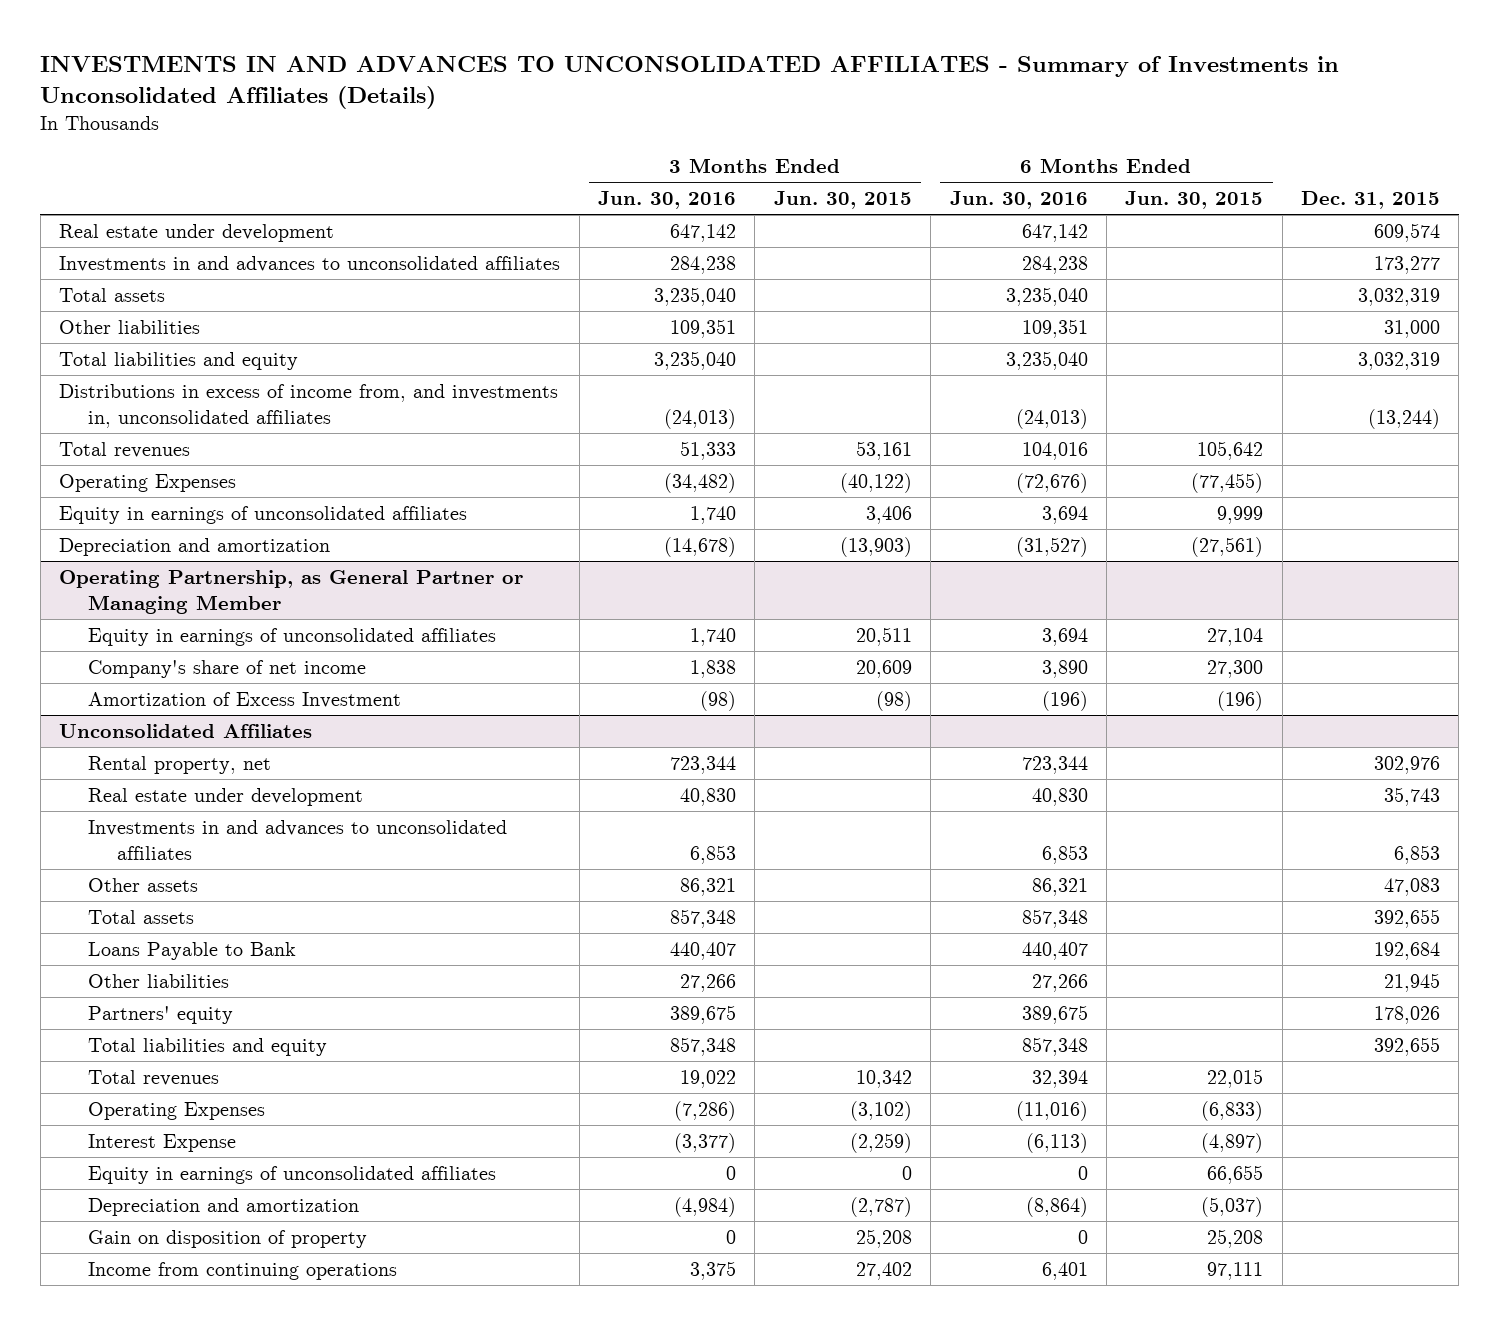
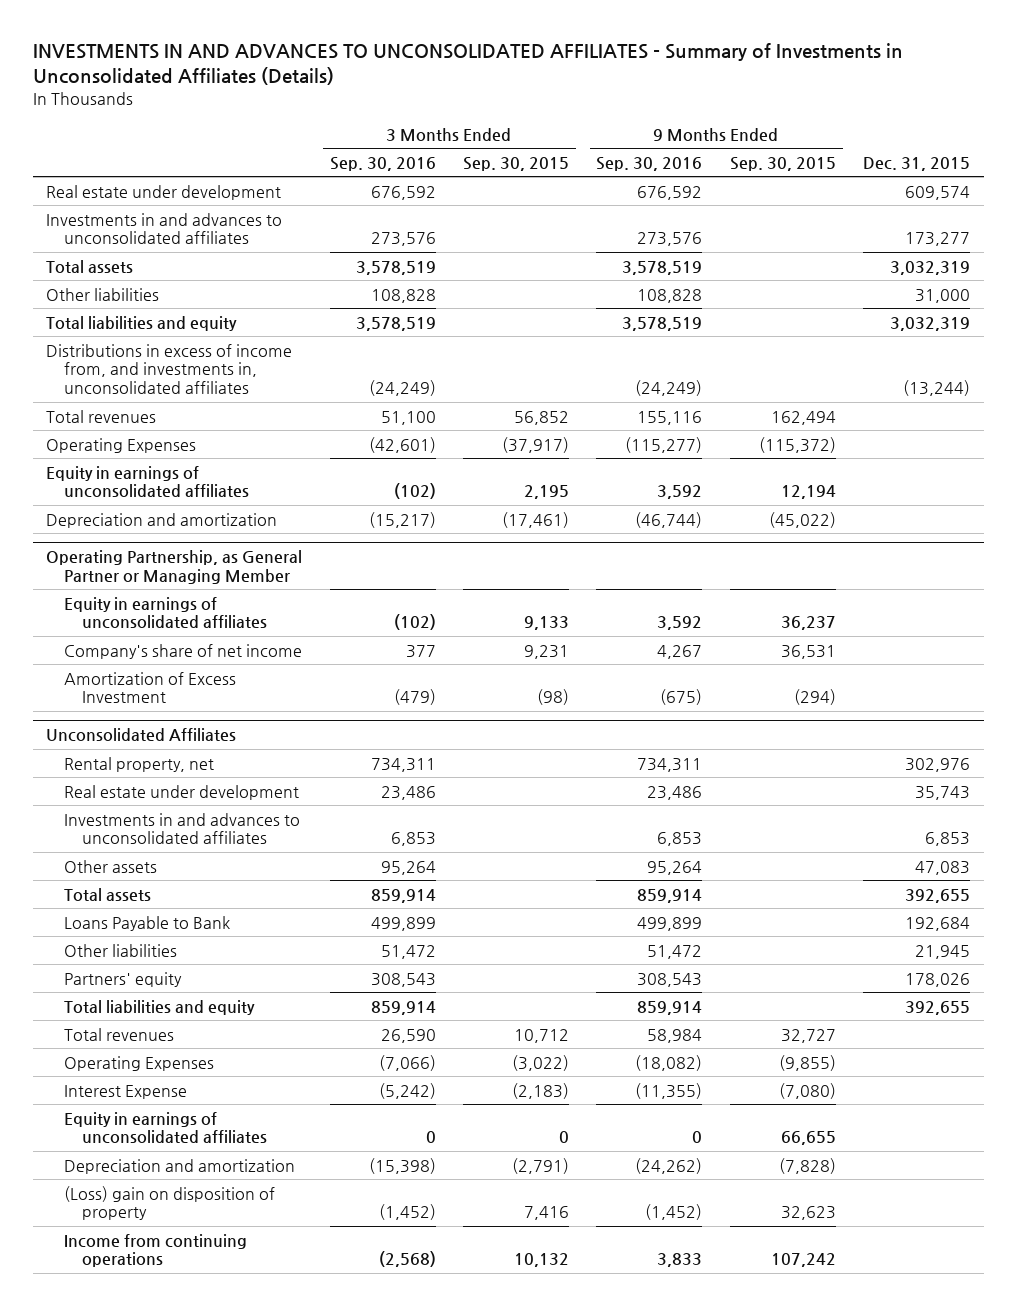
- | 3 Months Ended Jun. 30, 2016 | 3 Months Ended Jun. 30, 2015 | 6 Months Ended Jun. 30, 2016 | 6 Months Ended Jun. 30, 2015 | Dec. 31, 2015
+ | 3 Months Ended Sep. 30, 2016 | 3 Months Ended Sep. 30, 2015 | 9 Months Ended Sep. 30, 2016 | 9 Months Ended Sep. 30, 2015 | Dec. 31, 2015
@ Unconsolidated Affiliates
- Gain on disposition of property | 0 | 25,208 | 0 | 25,208 |
+ (Loss) gain on disposition of property | (1,452) | 7,416 | (1,452) | 32,623 |

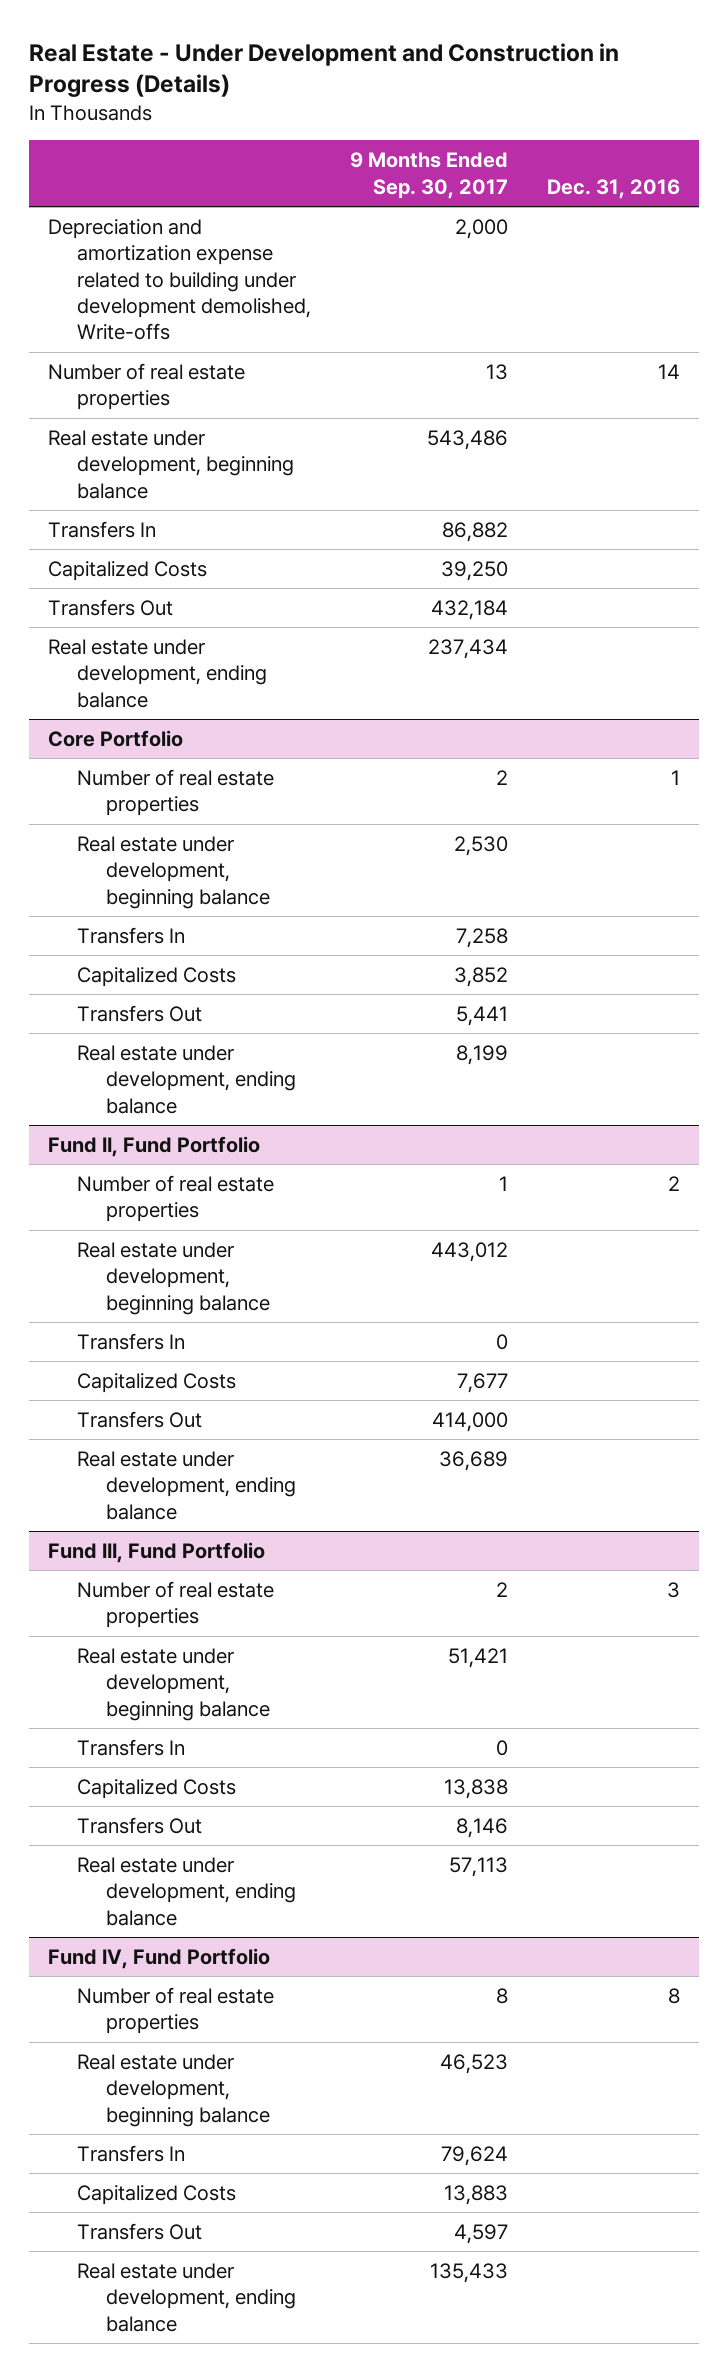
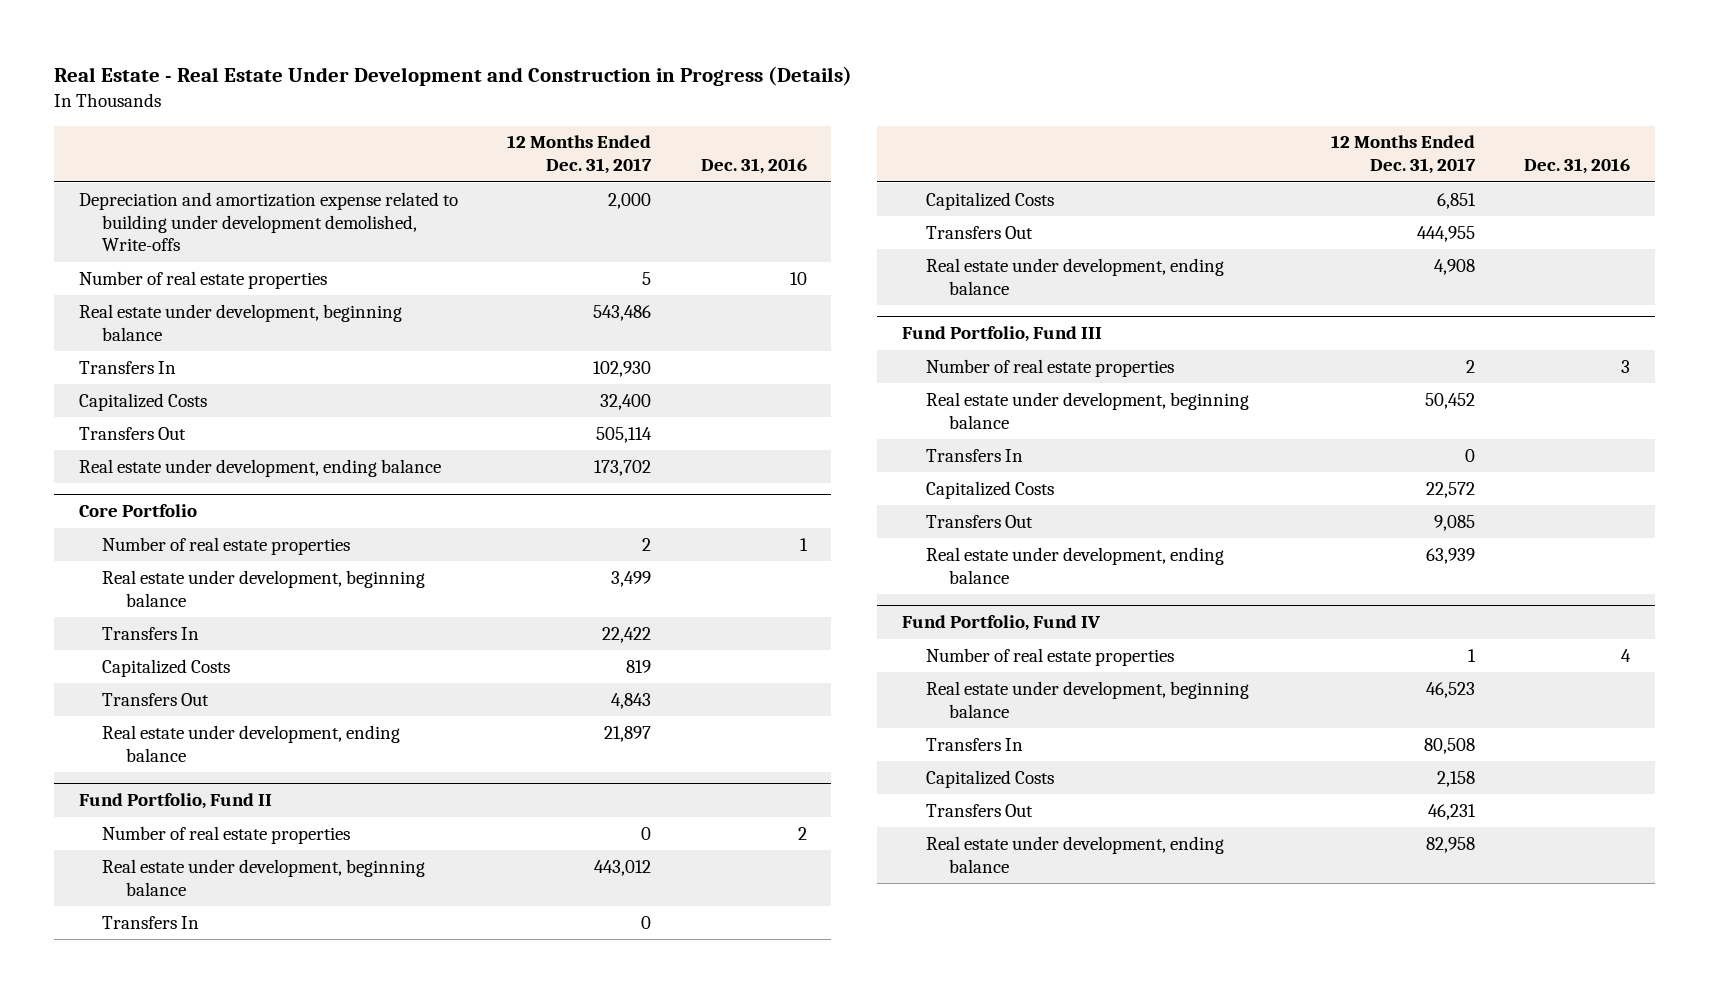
- Real Estate - Under Development and Construction in Progress (Details)
+ Real Estate - Real Estate Under Development and Construction in Progress (Details)
- | 9 Months Ended Sep. 30, 2017 | Dec. 31, 2016
+ | 12 Months Ended Dec. 31, 2017 | Dec. 31, 2016
- Number of real estate properties | 13 | 14
+ Number of real estate properties | 5 | 10
- Fund II, Fund Portfolio
+ Fund Portfolio, Fund II
- Fund III, Fund Portfolio
+ Fund Portfolio, Fund III
- Fund IV, Fund Portfolio
- Number of real estate properties | 8 | 8
+ Fund Portfolio, Fund IV
+ Number of real estate properties | 1 | 4

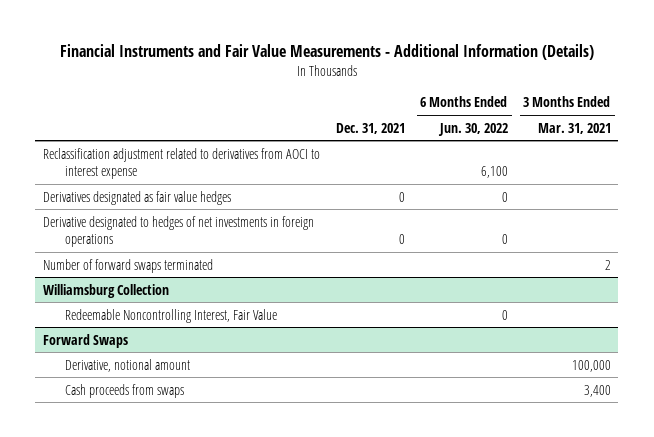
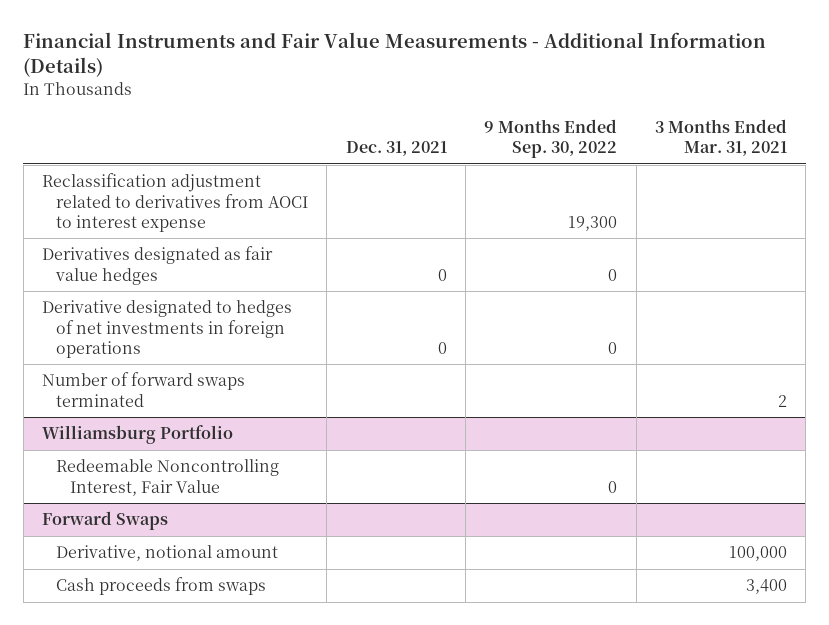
- | Dec. 31, 2021 | 6 Months Ended Jun. 30, 2022 | 3 Months Ended Mar. 31, 2021
+ | Dec. 31, 2021 | 9 Months Ended Sep. 30, 2022 | 3 Months Ended Mar. 31, 2021
- Williamsburg Collection
+ Williamsburg Portfolio

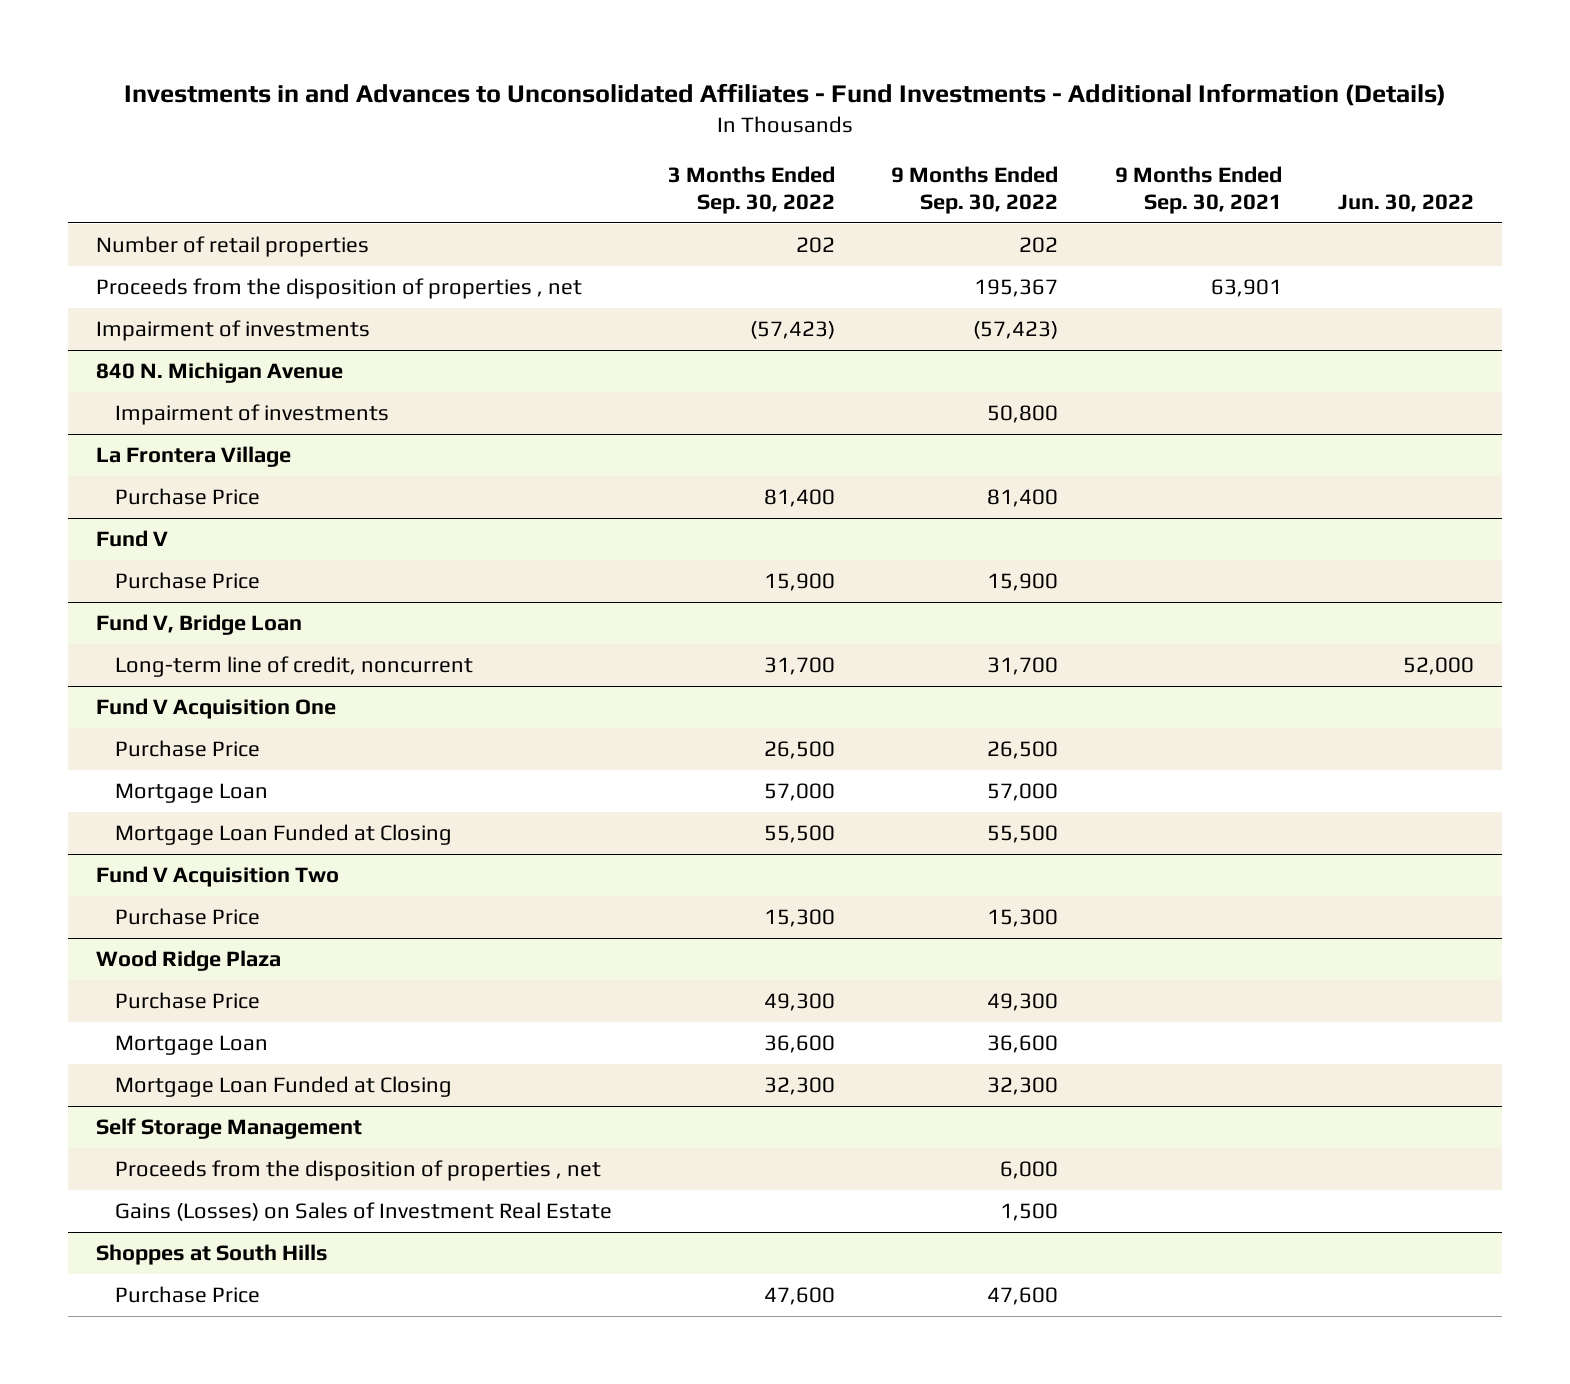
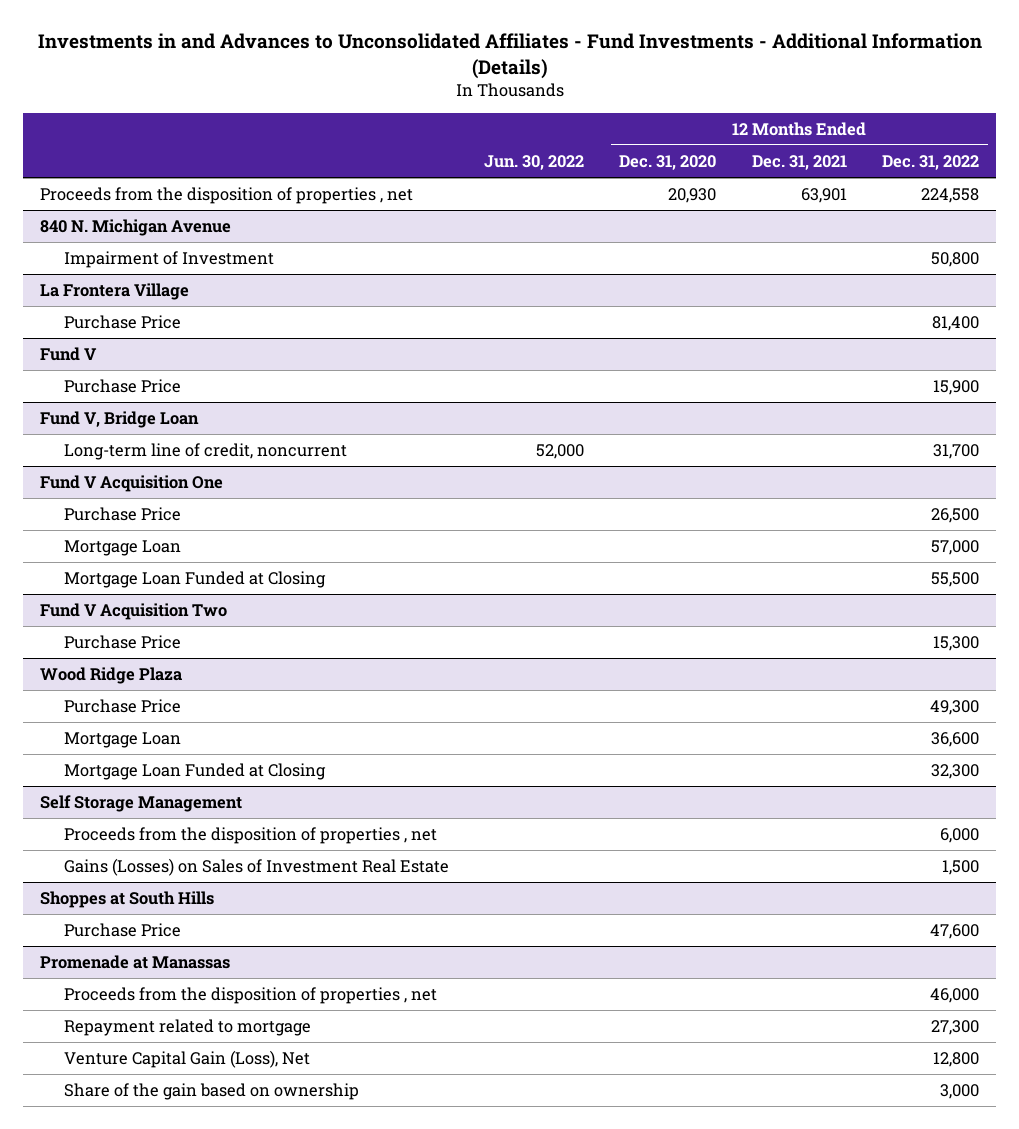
- | 3 Months Ended Sep. 30, 2022 | 9 Months Ended Sep. 30, 2022 | 9 Months Ended Sep. 30, 2021 | Jun. 30, 2022
+ | Jun. 30, 2022 | 12 Months Ended Dec. 31, 2020 | 12 Months Ended Dec. 31, 2021 | 12 Months Ended Dec. 31, 2022
- Number of retail properties | 202 | 202 | |
- Impairment of investments | (57,423) | (57,423) | |
@ 840 N. Michigan Avenue
- Impairment of investments | | 50,800 | |
+ Impairment of Investment | | | | 50,800
+ Promenade at Manassas
+ Proceeds from the disposition of properties , net | | | | 46,000
+ Repayment related to mortgage | | | | 27,300
+ Venture Capital Gain (Loss), Net | | | | 12,800
+ Share of the gain based on ownership | | | | 3,000

